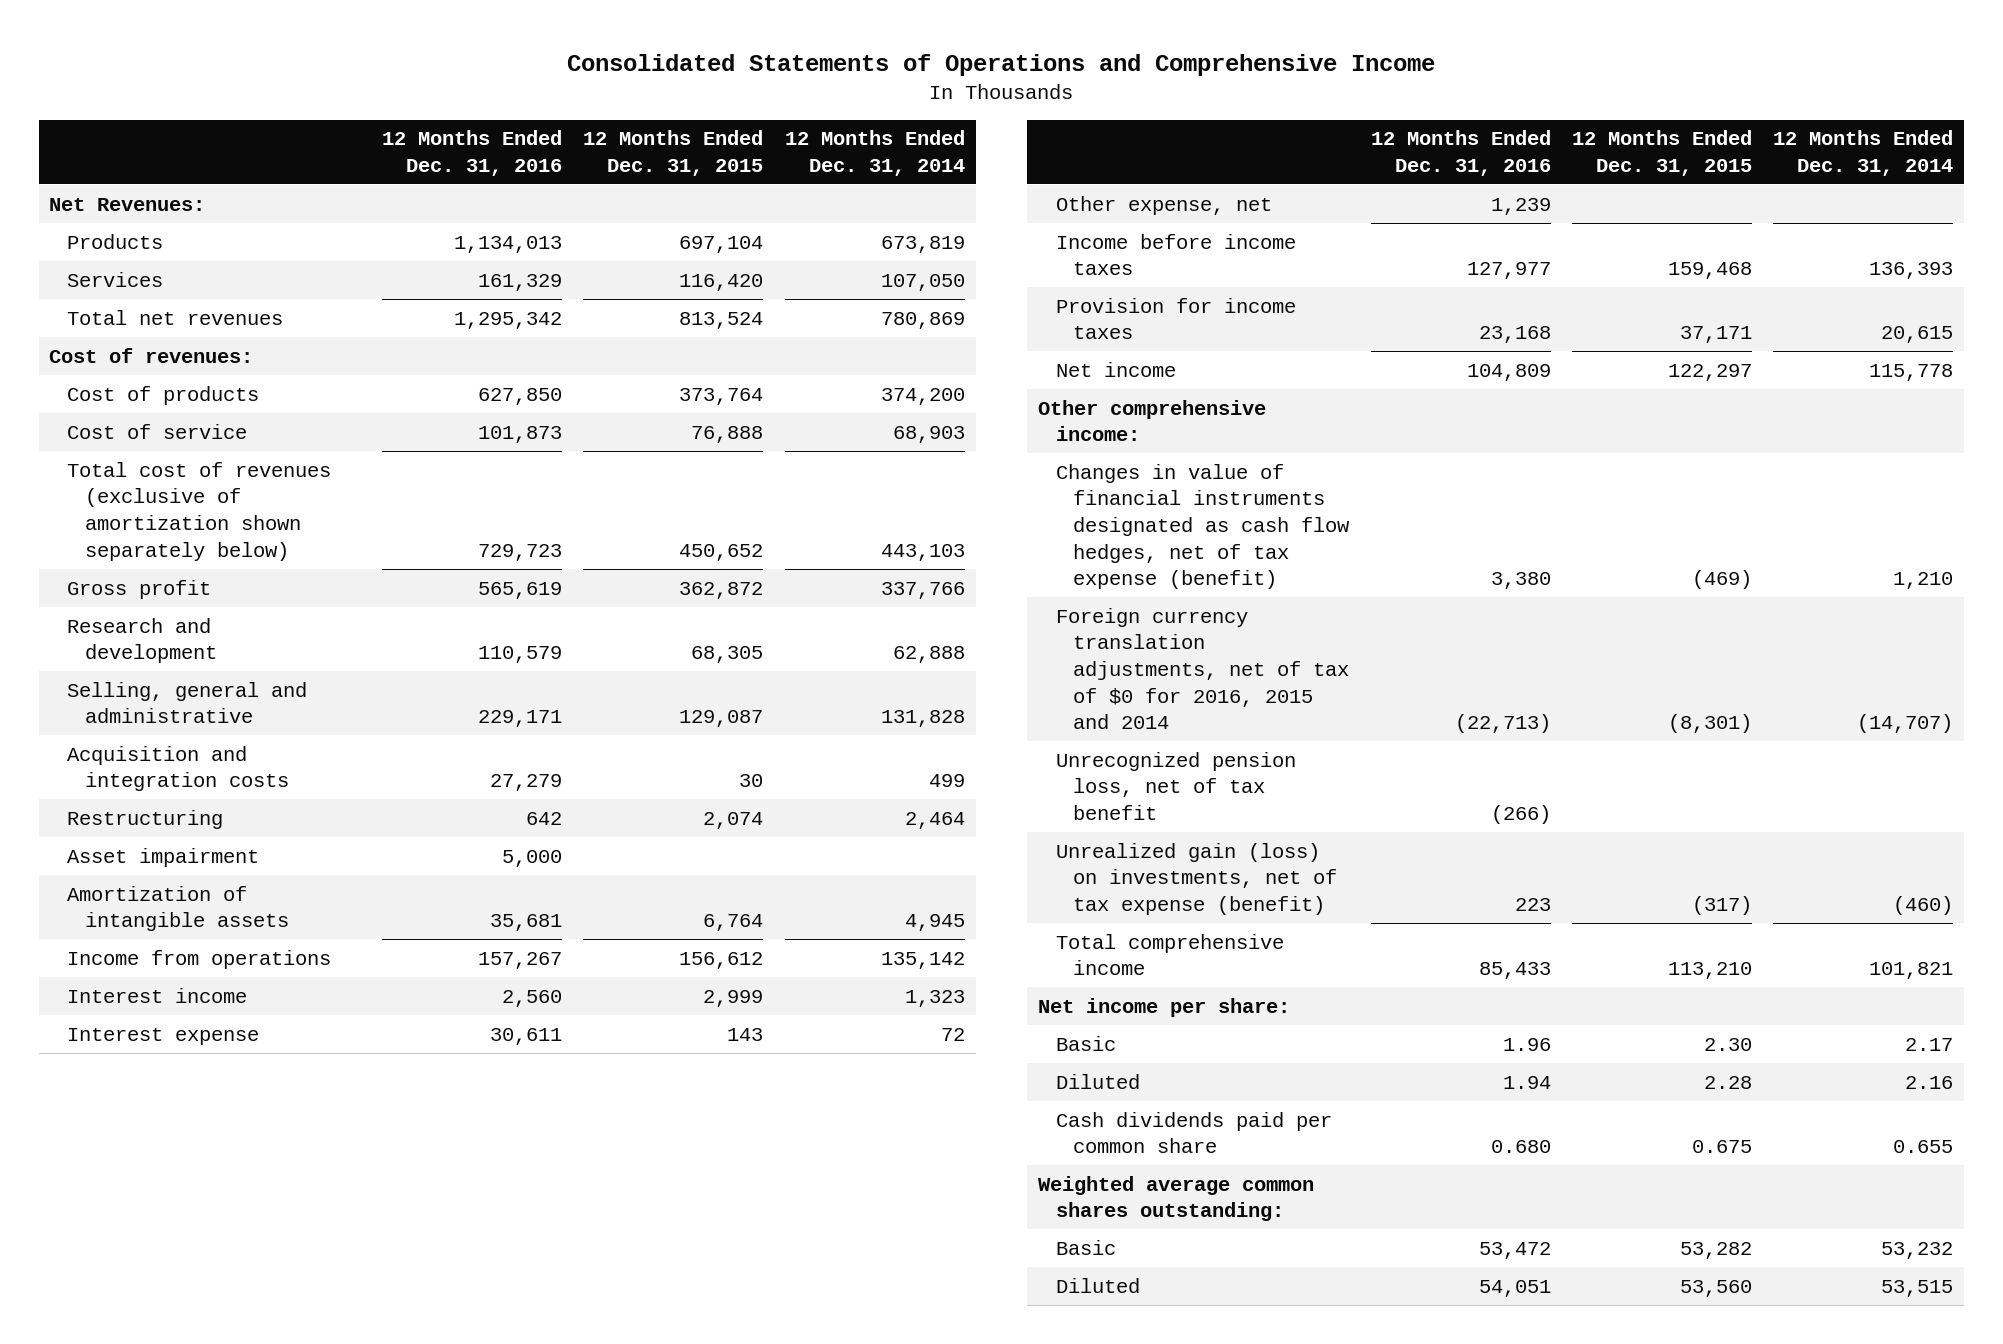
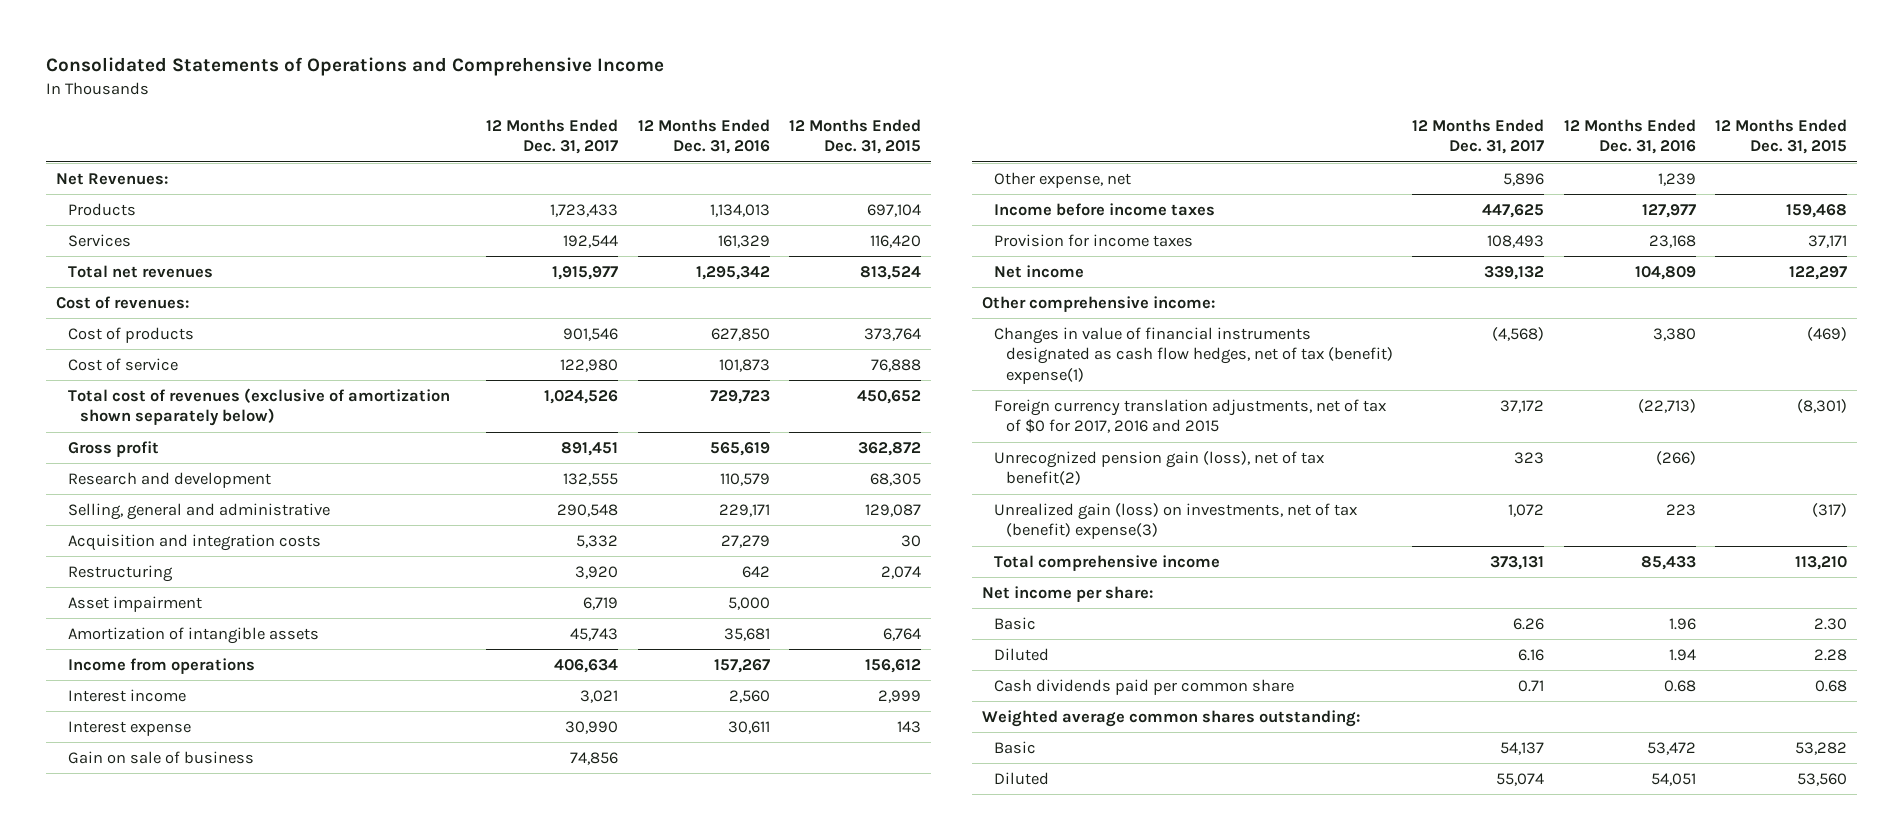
- | 12 Months Ended Dec. 31, 2016 | 12 Months Ended Dec. 31, 2015 | 12 Months Ended Dec. 31, 2014
+ | 12 Months Ended Dec. 31, 2017 | 12 Months Ended Dec. 31, 2016 | 12 Months Ended Dec. 31, 2015
+ Gain on sale of business | 74,856 | |
- Changes in value of financial instruments designated as cash flow hedges, net of tax expense (benefit) | 3,380 | (469) | 1,210
- Foreign currency translation adjustments, net of tax of $0 for 2016, 2015 and 2014 | (22,713) | (8,301) | (14,707)
- Unrecognized pension loss, net of tax benefit | (266) | |
- Unrealized gain (loss) on investments, net of tax expense (benefit) | 223 | (317) | (460)
+ Changes in value of financial instruments designated as cash flow hedges, net of tax (benefit) expense(1) | (4,568) | 3,380 | (469)
+ Foreign currency translation adjustments, net of tax of $0 for 2017, 2016 and 2015 | 37,172 | (22,713) | (8,301)
+ Unrecognized pension gain (loss), net of tax benefit(2) | 323 | (266) |
+ Unrealized gain (loss) on investments, net of tax (benefit) expense(3) | 1,072 | 223 | (317)
- Cash dividends paid per common share | 0.680 | 0.675 | 0.655
+ Cash dividends paid per common share | 0.71 | 0.68 | 0.68

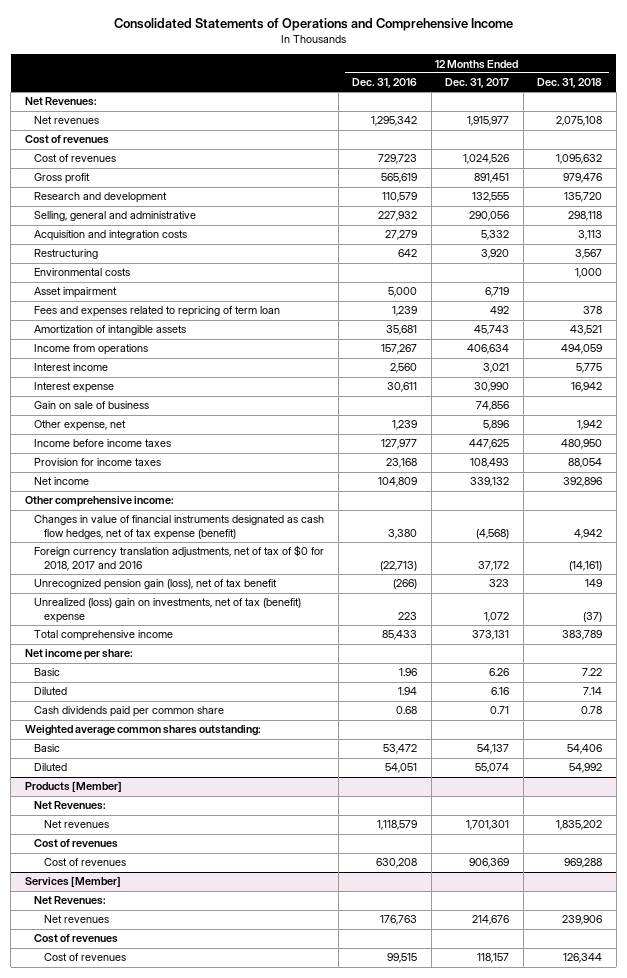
- | 12 Months Ended Dec. 31, 2017 | 12 Months Ended Dec. 31, 2016 | 12 Months Ended Dec. 31, 2015
+ | 12 Months Ended Dec. 31, 2016 | 12 Months Ended Dec. 31, 2017 | 12 Months Ended Dec. 31, 2018
- Products | 1,723,433 | 1,134,013 | 697,104
- Services | 192,544 | 161,329 | 116,420
- Total net revenues | 1,915,977 | 1,295,342 | 813,524
- Cost of revenues:
- Cost of products | 901,546 | 627,850 | 373,764
- Cost of service | 122,980 | 101,873 | 76,888
- Total cost of revenues (exclusive of amortization shown separately below) | 1,024,526 | 729,723 | 450,652
+ Net revenues | 1,295,342 | 1,915,977 | 2,075,108
+ Cost of revenues
+ Cost of revenues | 729,723 | 1,024,526 | 1,095,632
- Selling, general and administrative | 290,548 | 229,171 | 129,087
+ Selling, general and administrative | 227,932 | 290,056 | 298,118
+ Environmental costs | | | 1,000
+ Fees and expenses related to repricing of term loan | 1,239 | 492 | 378
- Changes in value of financial instruments designated as cash flow hedges, net of tax (benefit) expense(1) | (4,568) | 3,380 | (469)
- Foreign currency translation adjustments, net of tax of $0 for 2017, 2016 and 2015 | 37,172 | (22,713) | (8,301)
- Unrecognized pension gain (loss), net of tax benefit(2) | 323 | (266) |
- Unrealized gain (loss) on investments, net of tax (benefit) expense(3) | 1,072 | 223 | (317)
+ Changes in value of financial instruments designated as cash flow hedges, net of tax expense (benefit) | 3,380 | (4,568) | 4,942
+ Foreign currency translation adjustments, net of tax of $0 for 2018, 2017 and 2016 | (22,713) | 37,172 | (14,161)
+ Unrecognized pension gain (loss), net of tax benefit | (266) | 323 | 149
+ Unrealized (loss) gain on investments, net of tax (benefit) expense | 223 | 1,072 | (37)
+ Products [Member]
+ Net Revenues:
+ Net revenues | 1,118,579 | 1,701,301 | 1,835,202
+ Cost of revenues
+ Cost of revenues | 630,208 | 906,369 | 969,288
+ Services [Member]
+ Net Revenues:
+ Net revenues | 176,763 | 214,676 | 239,906
+ Cost of revenues
+ Cost of revenues | 99,515 | 118,157 | 126,344

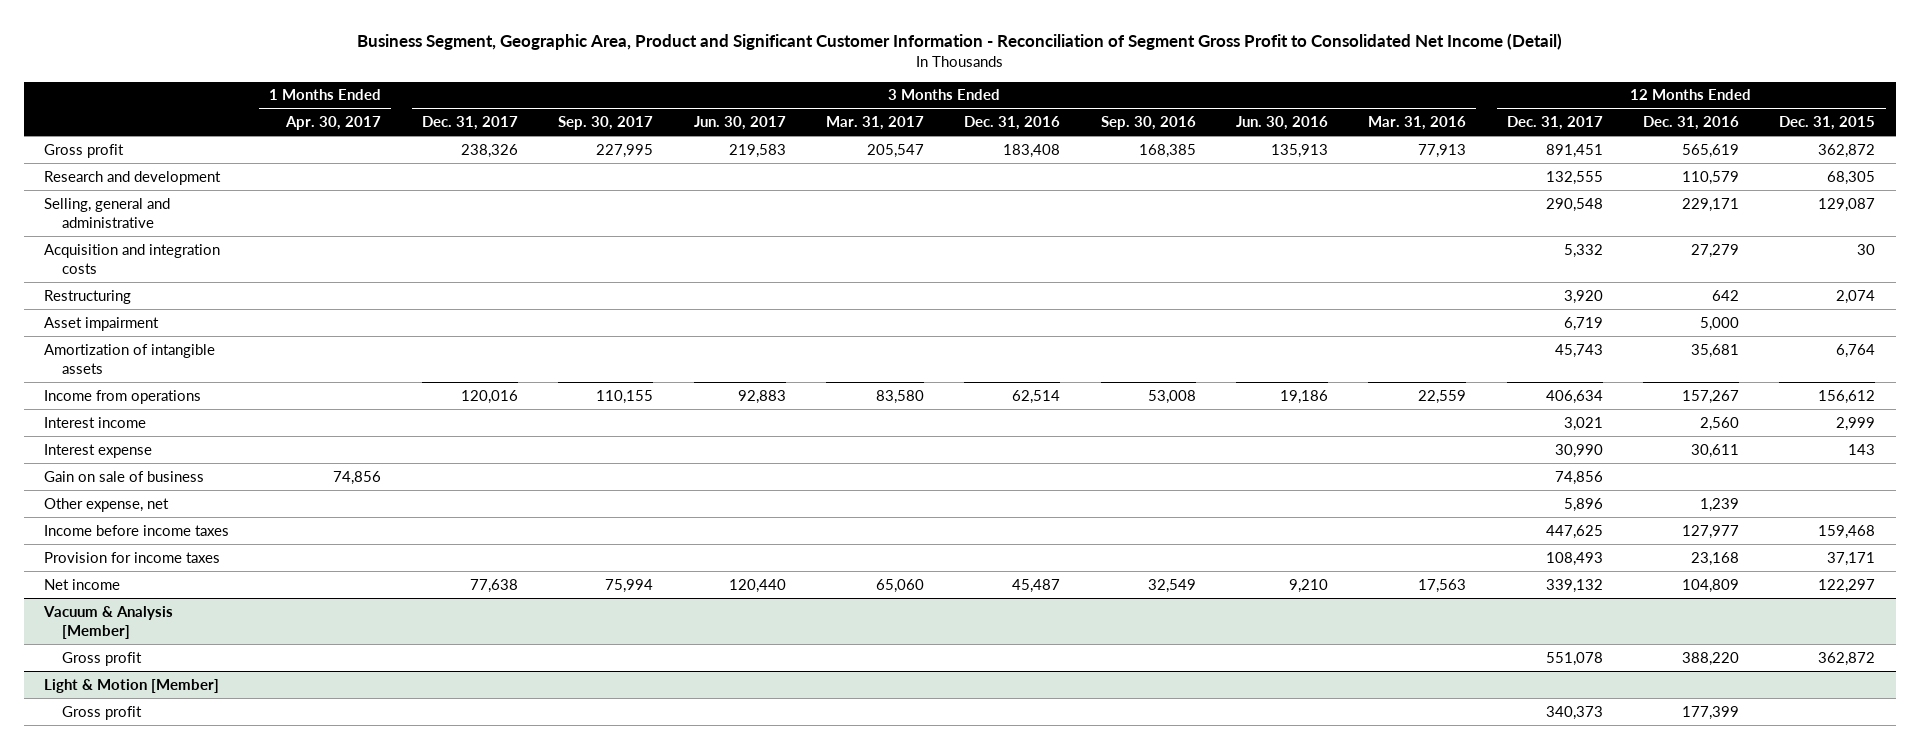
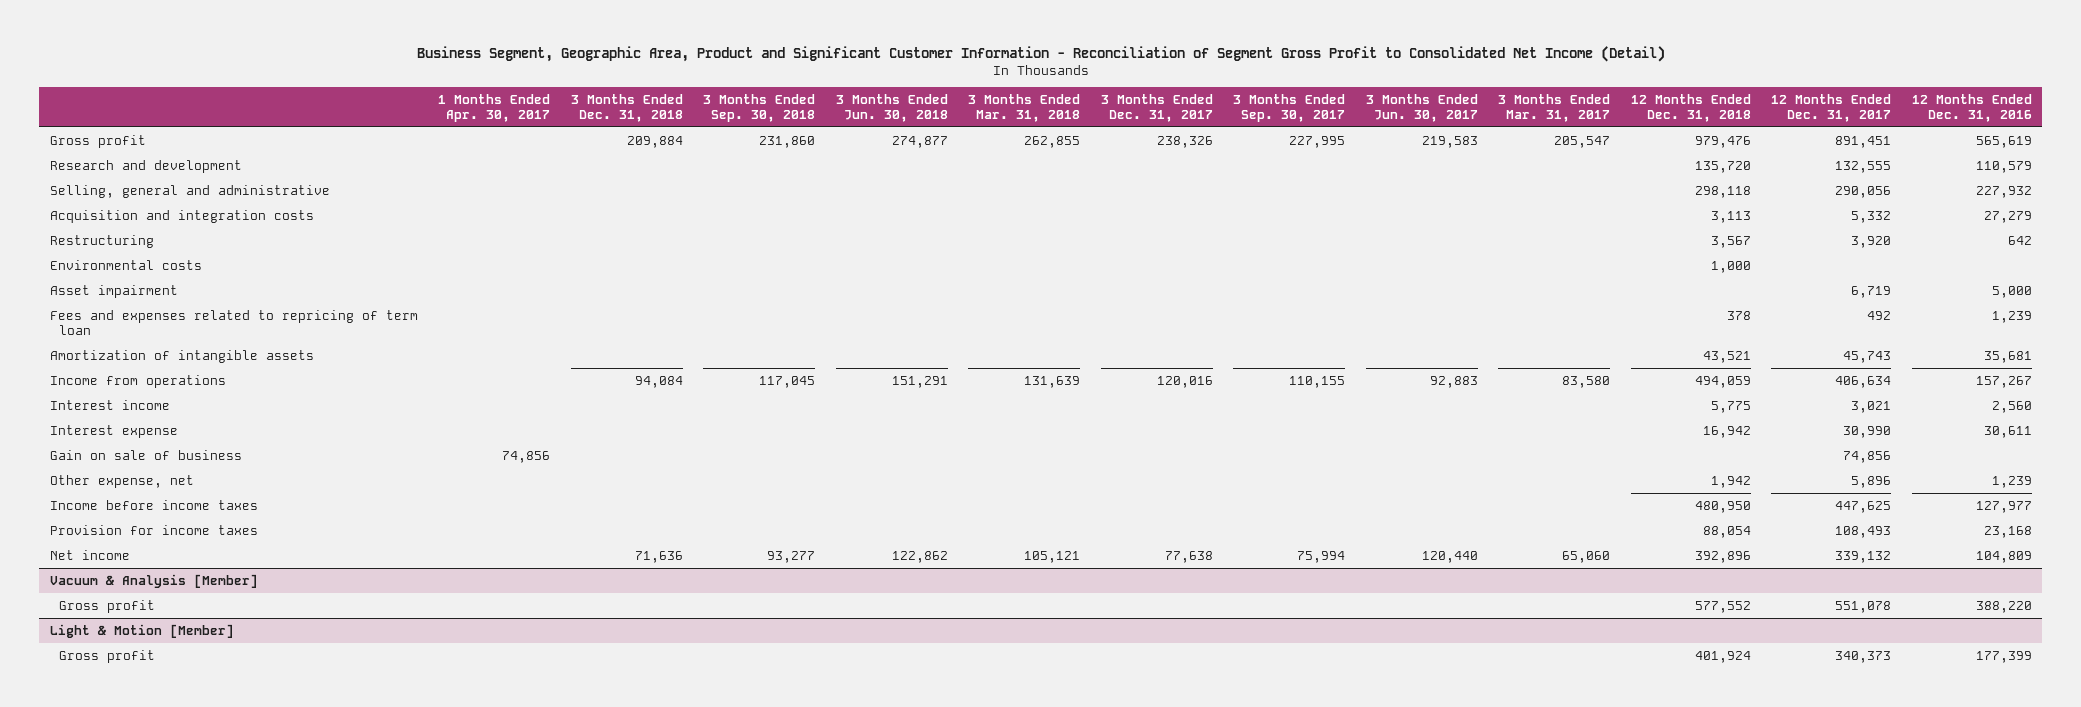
- | 1 Months Ended Apr. 30, 2017 | 3 Months Ended Dec. 31, 2017 | 3 Months Ended Sep. 30, 2017 | 3 Months Ended Jun. 30, 2017 | 3 Months Ended Mar. 31, 2017 | 3 Months Ended Dec. 31, 2016 | 3 Months Ended Sep. 30, 2016 | 3 Months Ended Jun. 30, 2016 | 3 Months Ended Mar. 31, 2016 | 12 Months Ended Dec. 31, 2017 | 12 Months Ended Dec. 31, 2016 | 12 Months Ended Dec. 31, 2015
+ | 1 Months Ended Apr. 30, 2017 | 3 Months Ended Dec. 31, 2018 | 3 Months Ended Sep. 30, 2018 | 3 Months Ended Jun. 30, 2018 | 3 Months Ended Mar. 31, 2018 | 3 Months Ended Dec. 31, 2017 | 3 Months Ended Sep. 30, 2017 | 3 Months Ended Jun. 30, 2017 | 3 Months Ended Mar. 31, 2017 | 12 Months Ended Dec. 31, 2018 | 12 Months Ended Dec. 31, 2017 | 12 Months Ended Dec. 31, 2016
- Selling, general and administrative | | | | | | | | | | 290,548 | 229,171 | 129,087
+ Selling, general and administrative | | | | | | | | | | 298,118 | 290,056 | 227,932
+ Environmental costs | | | | | | | | | | 1,000 | |
+ Fees and expenses related to repricing of term loan | | | | | | | | | | 378 | 492 | 1,239

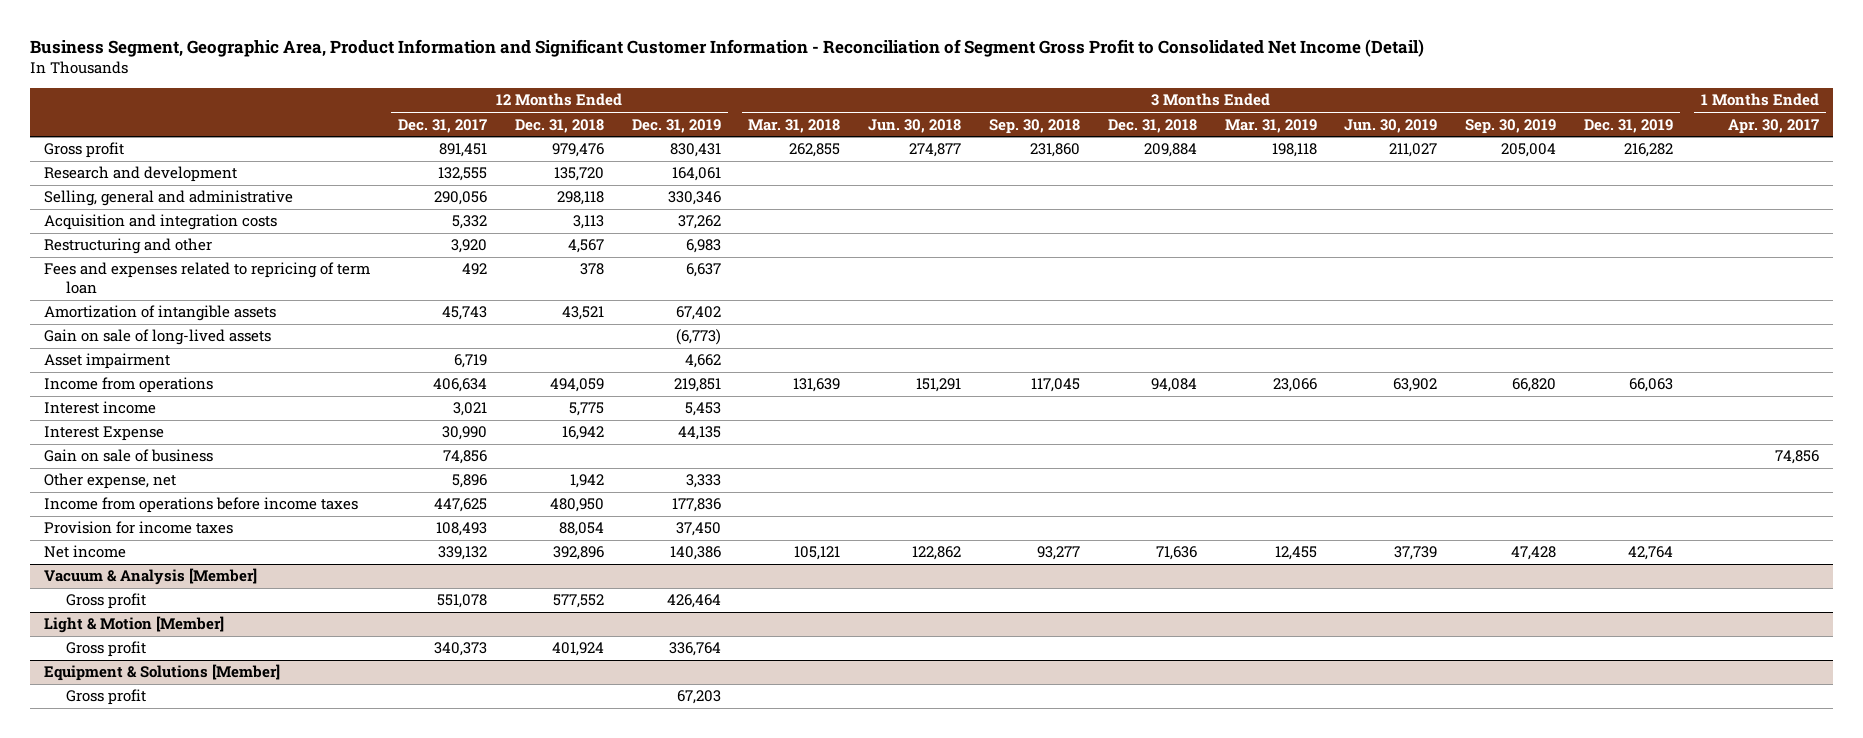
- Business Segment, Geographic Area, Product and Significant Customer Information - Reconciliation of Segment Gross Profit to Consolidated Net Income (Detail)
+ Business Segment, Geographic Area, Product Information and Significant Customer Information - Reconciliation of Segment Gross Profit to Consolidated Net Income (Detail)
- | 1 Months Ended Apr. 30, 2017 | 3 Months Ended Dec. 31, 2018 | 3 Months Ended Sep. 30, 2018 | 3 Months Ended Jun. 30, 2018 | 3 Months Ended Mar. 31, 2018 | 3 Months Ended Dec. 31, 2017 | 3 Months Ended Sep. 30, 2017 | 3 Months Ended Jun. 30, 2017 | 3 Months Ended Mar. 31, 2017 | 12 Months Ended Dec. 31, 2018 | 12 Months Ended Dec. 31, 2017 | 12 Months Ended Dec. 31, 2016
+ | 12 Months Ended Dec. 31, 2017 | 12 Months Ended Dec. 31, 2018 | 12 Months Ended Dec. 31, 2019 | 3 Months Ended Mar. 31, 2018 | 3 Months Ended Jun. 30, 2018 | 3 Months Ended Sep. 30, 2018 | 3 Months Ended Dec. 31, 2018 | 3 Months Ended Mar. 31, 2019 | 3 Months Ended Jun. 30, 2019 | 3 Months Ended Sep. 30, 2019 | 3 Months Ended Dec. 31, 2019 | 1 Months Ended Apr. 30, 2017
- Restructuring | | | | | | | | | | 3,567 | 3,920 | 642
- Environmental costs | | | | | | | | | | 1,000 | |
+ Restructuring and other | 3,920 | 4,567 | 6,983 | | | | | | | | |
+ Gain on sale of long-lived assets | | | (6,773) | | | | | | | | |
moved down: Asset impairment | 6,719 | | 4,662 | | | | | | | | |
- Interest expense | | | | | | | | | | 16,942 | 30,990 | 30,611
+ Interest Expense | 30,990 | 16,942 | 44,135 | | | | | | | | |
- Income before income taxes | | | | | | | | | | 480,950 | 447,625 | 127,977
+ Income from operations before income taxes | 447,625 | 480,950 | 177,836 | | | | | | | | |
+ Equipment & Solutions [Member]
+ Gross profit | | | 67,203 | | | | | | | | |

